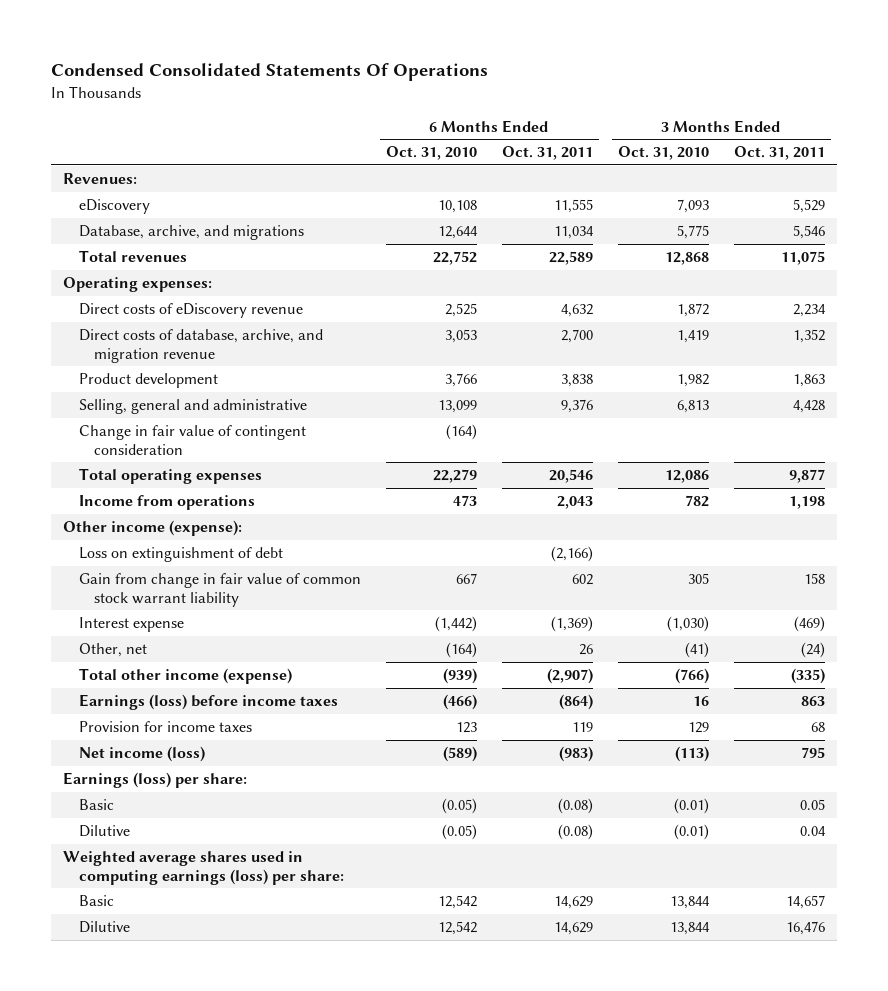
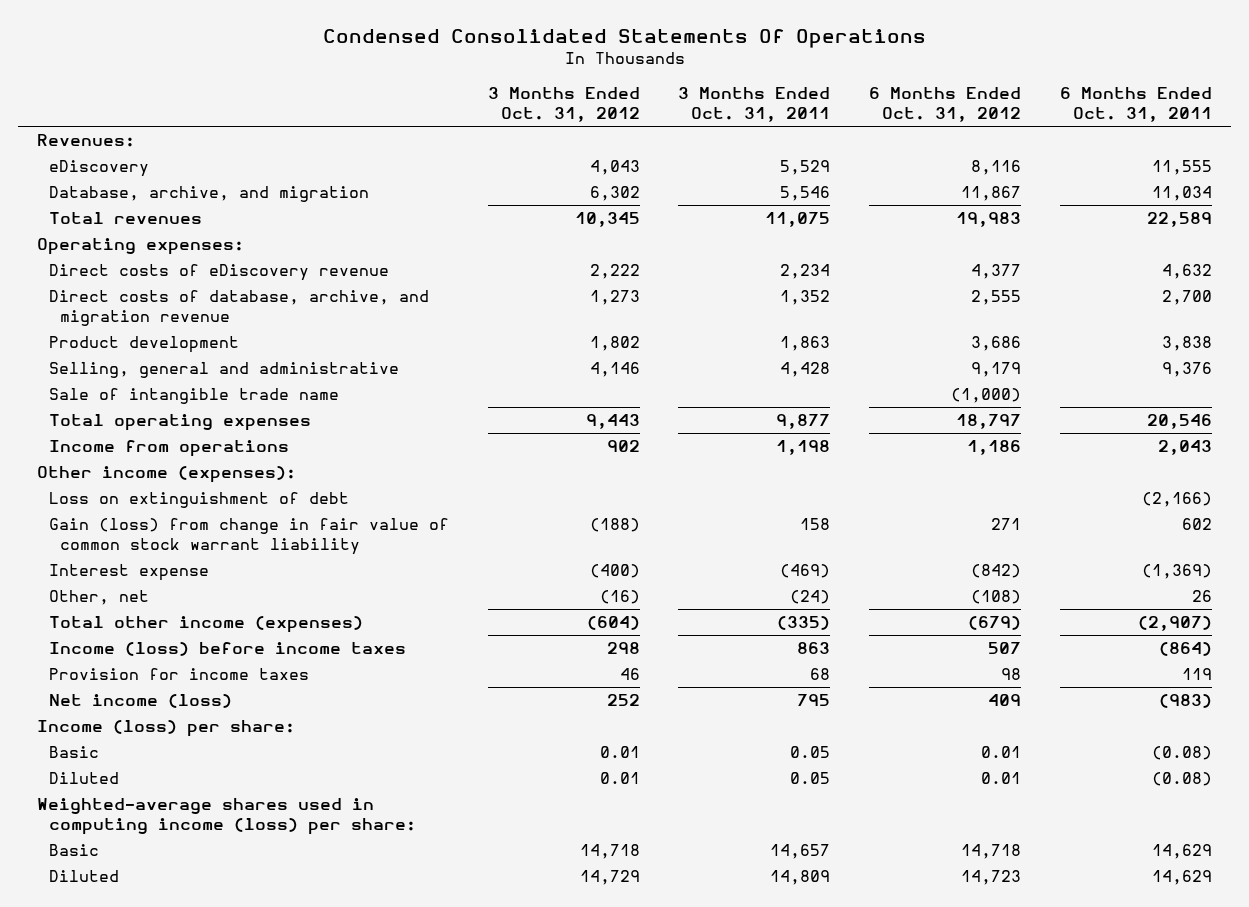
- | 6 Months Ended Oct. 31, 2010 | 6 Months Ended Oct. 31, 2011 | 3 Months Ended Oct. 31, 2010 | 3 Months Ended Oct. 31, 2011
+ | 3 Months Ended Oct. 31, 2012 | 3 Months Ended Oct. 31, 2011 | 6 Months Ended Oct. 31, 2012 | 6 Months Ended Oct. 31, 2011
- Database, archive, and migrations | 12,644 | 11,034 | 5,775 | 5,546
+ Database, archive, and migration | 6,302 | 5,546 | 11,867 | 11,034
- Change in fair value of contingent consideration | (164) | | |
+ Sale of intangible trade name | | | (1,000) |
- Other income (expense):
+ Other income (expenses):
- Gain from change in fair value of common stock warrant liability | 667 | 602 | 305 | 158
+ Gain (loss) from change in fair value of common stock warrant liability | (188) | 158 | 271 | 602
- Total other income (expense) | (939) | (2,907) | (766) | (335)
- Earnings (loss) before income taxes | (466) | (864) | 16 | 863
+ Total other income (expenses) | (604) | (335) | (679) | (2,907)
+ Income (loss) before income taxes | 298 | 863 | 507 | (864)
- Earnings (loss) per share:
+ Income (loss) per share:
- Dilutive | (0.05) | (0.08) | (0.01) | 0.04
- Weighted average shares used in computing earnings (loss) per share:
+ Diluted | 0.01 | 0.05 | 0.01 | (0.08)
+ Weighted-average shares used in computing income (loss) per share:
- Dilutive | 12,542 | 14,629 | 13,844 | 16,476
+ Diluted | 14,729 | 14,809 | 14,723 | 14,629

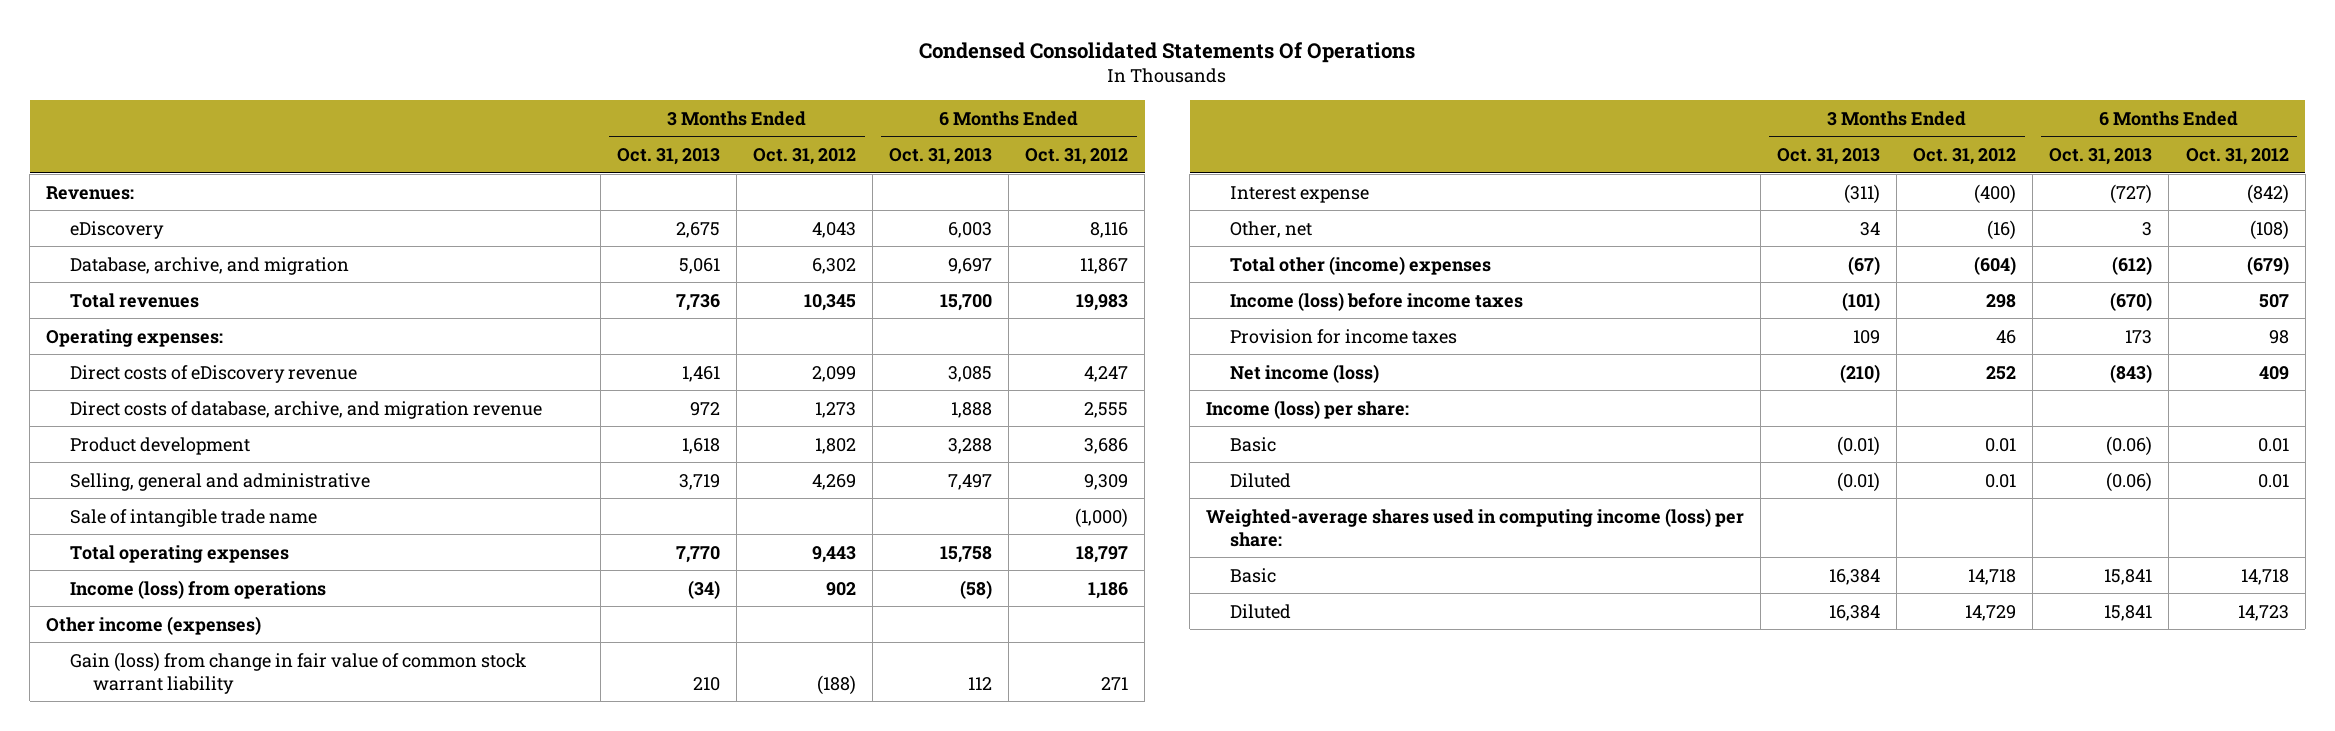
- | 3 Months Ended Oct. 31, 2012 | 3 Months Ended Oct. 31, 2011 | 6 Months Ended Oct. 31, 2012 | 6 Months Ended Oct. 31, 2011
+ | 3 Months Ended Oct. 31, 2013 | 3 Months Ended Oct. 31, 2012 | 6 Months Ended Oct. 31, 2013 | 6 Months Ended Oct. 31, 2012
- Direct costs of eDiscovery revenue | 2,222 | 2,234 | 4,377 | 4,632
+ Direct costs of eDiscovery revenue | 1,461 | 2,099 | 3,085 | 4,247
- Selling, general and administrative | 4,146 | 4,428 | 9,179 | 9,376
+ Selling, general and administrative | 3,719 | 4,269 | 7,497 | 9,309
- Income from operations | 902 | 1,198 | 1,186 | 2,043
- Other income (expenses):
- Loss on extinguishment of debt | | | | (2,166)
+ Income (loss) from operations | (34) | 902 | (58) | 1,186
+ Other income (expenses)
- Total other income (expenses) | (604) | (335) | (679) | (2,907)
+ Total other (income) expenses | (67) | (604) | (612) | (679)

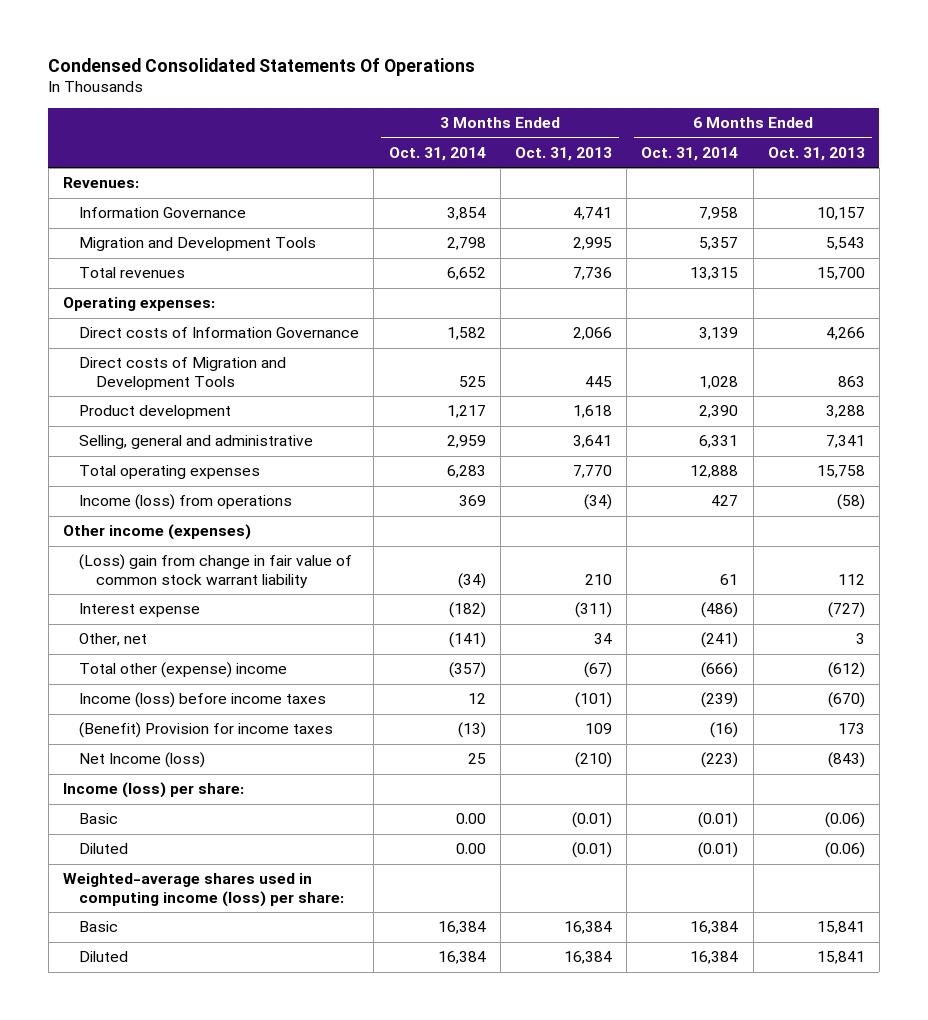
- | 3 Months Ended Oct. 31, 2013 | 3 Months Ended Oct. 31, 2012 | 6 Months Ended Oct. 31, 2013 | 6 Months Ended Oct. 31, 2012
+ | 3 Months Ended Oct. 31, 2014 | 3 Months Ended Oct. 31, 2013 | 6 Months Ended Oct. 31, 2014 | 6 Months Ended Oct. 31, 2013
- eDiscovery | 2,675 | 4,043 | 6,003 | 8,116
- Database, archive, and migration | 5,061 | 6,302 | 9,697 | 11,867
+ Information Governance | 3,854 | 4,741 | 7,958 | 10,157
+ Migration and Development Tools | 2,798 | 2,995 | 5,357 | 5,543
- Direct costs of eDiscovery revenue | 1,461 | 2,099 | 3,085 | 4,247
- Direct costs of database, archive, and migration revenue | 972 | 1,273 | 1,888 | 2,555
+ Direct costs of Information Governance | 1,582 | 2,066 | 3,139 | 4,266
+ Direct costs of Migration and Development Tools | 525 | 445 | 1,028 | 863
- Selling, general and administrative | 3,719 | 4,269 | 7,497 | 9,309
- Sale of intangible trade name | | | | (1,000)
+ Selling, general and administrative | 2,959 | 3,641 | 6,331 | 7,341
- Gain (loss) from change in fair value of common stock warrant liability | 210 | (188) | 112 | 271
+ (Loss) gain from change in fair value of common stock warrant liability | (34) | 210 | 61 | 112
- Total other (income) expenses | (67) | (604) | (612) | (679)
+ Total other (expense) income | (357) | (67) | (666) | (612)
- Provision for income taxes | 109 | 46 | 173 | 98
- Net income (loss) | (210) | 252 | (843) | 409
+ (Benefit) Provision for income taxes | (13) | 109 | (16) | 173
+ Net Income (loss) | 25 | (210) | (223) | (843)

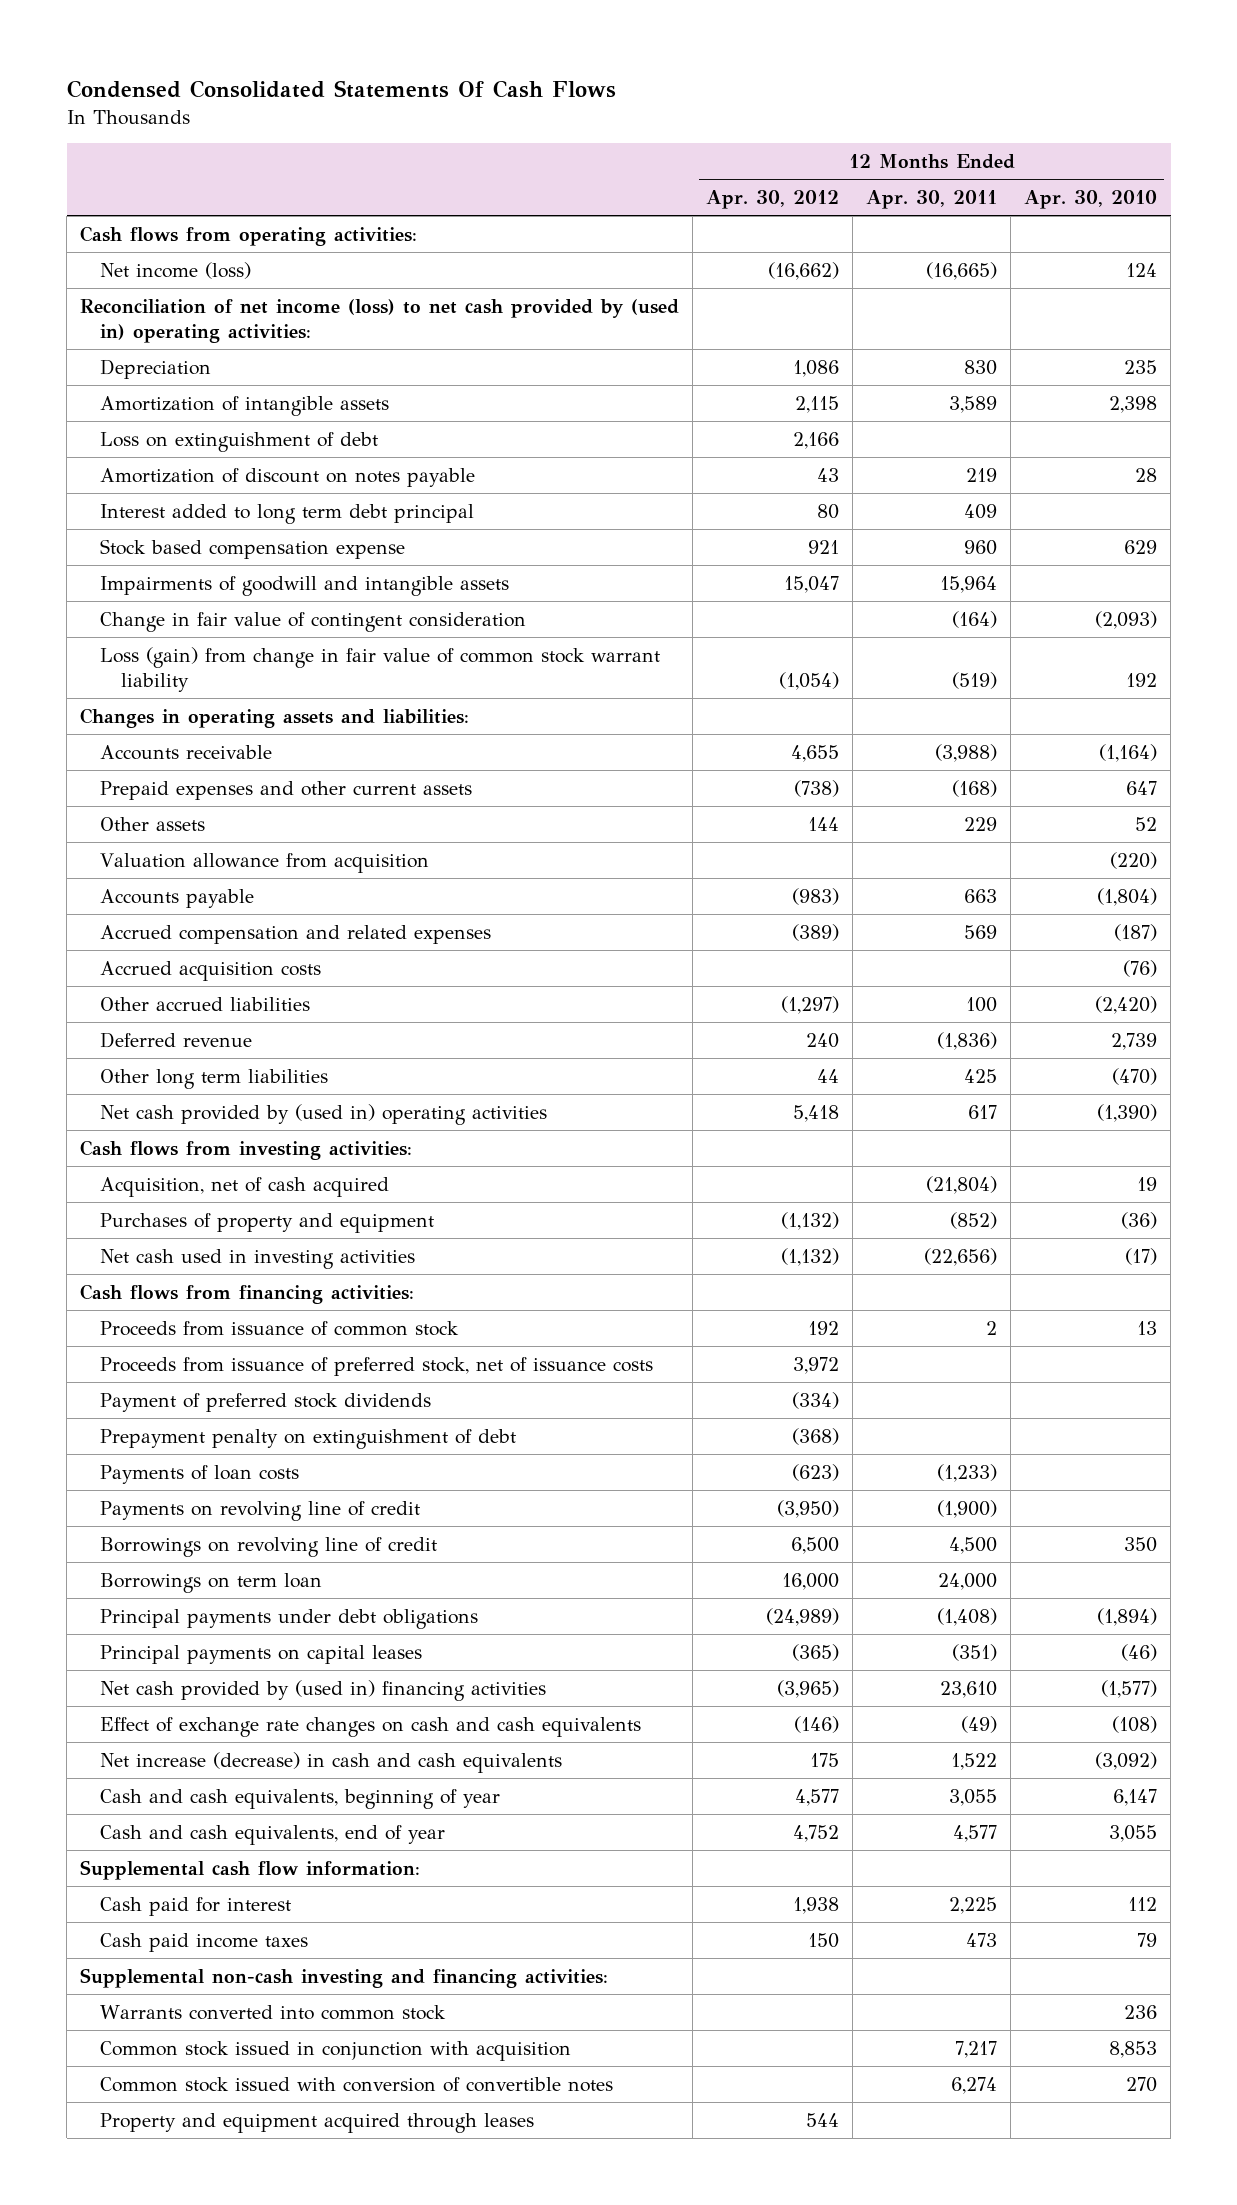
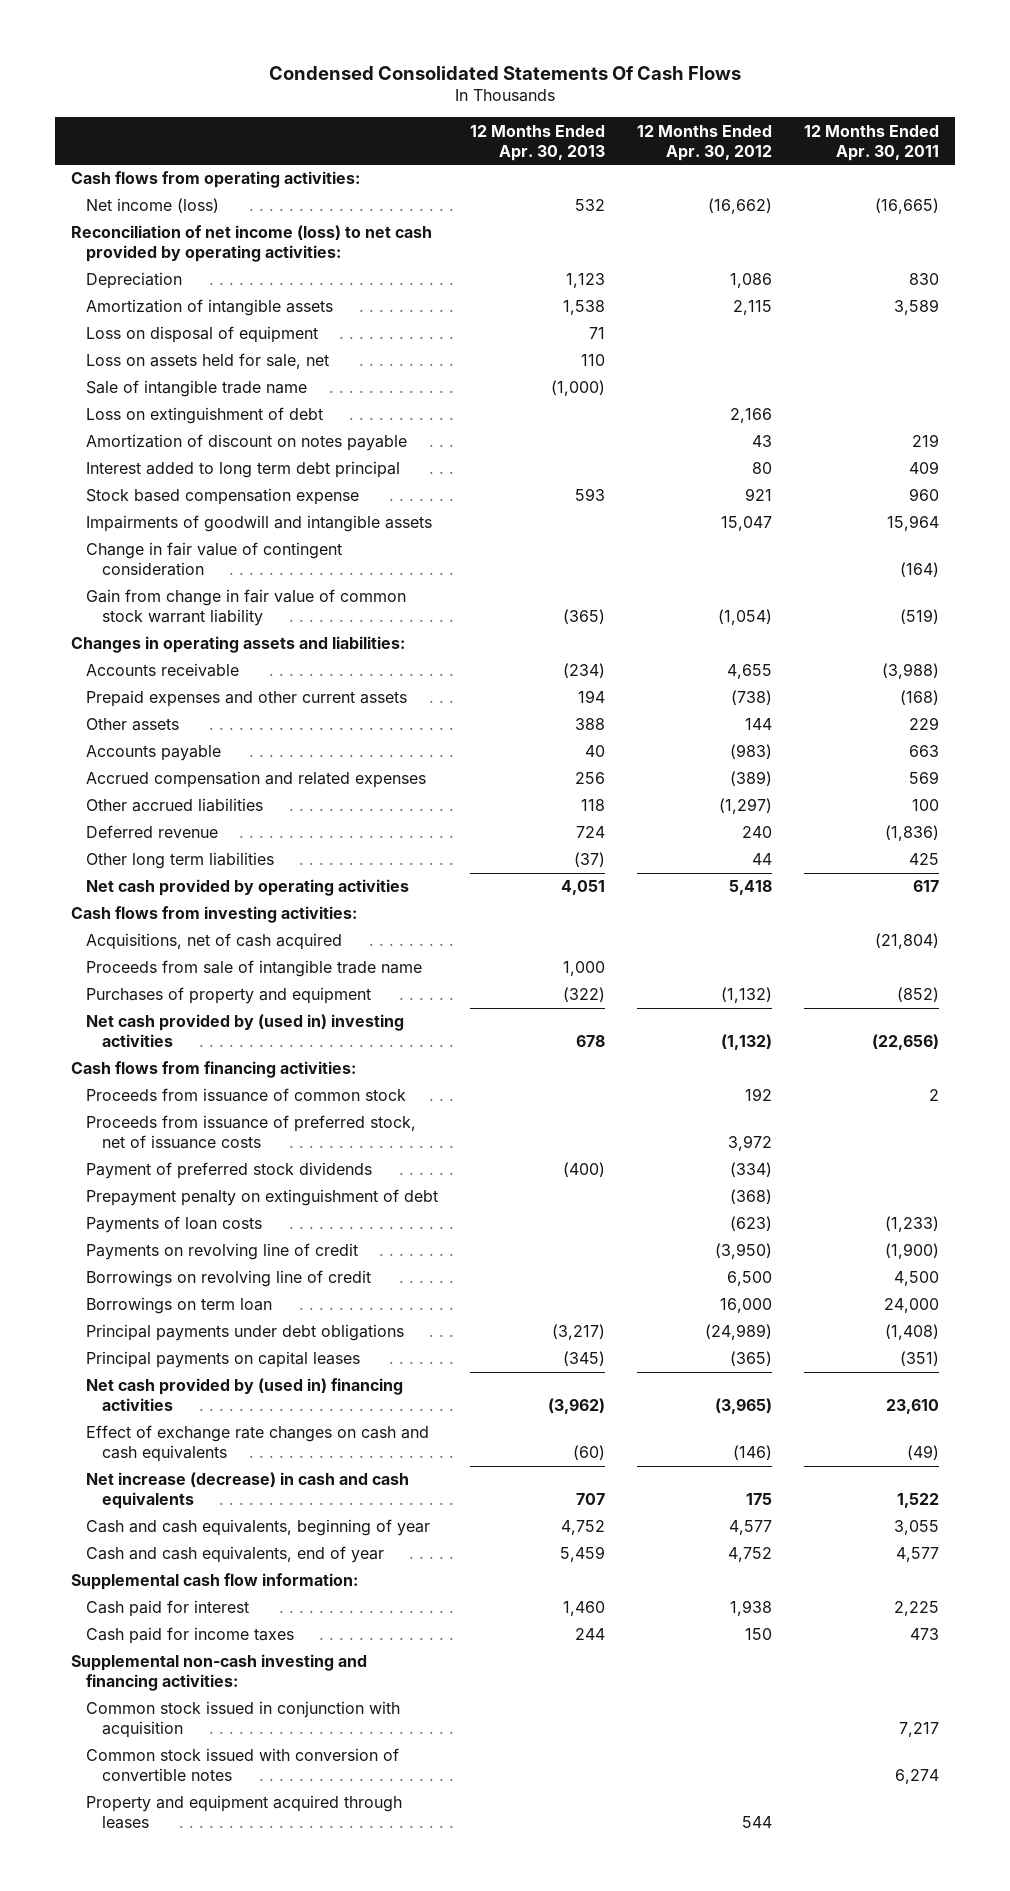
- | 12 Months Ended Apr. 30, 2012 | 12 Months Ended Apr. 30, 2011 | 12 Months Ended Apr. 30, 2010
+ | 12 Months Ended Apr. 30, 2013 | 12 Months Ended Apr. 30, 2012 | 12 Months Ended Apr. 30, 2011
- Reconciliation of net income (loss) to net cash provided by (used in) operating activities:
+ Reconciliation of net income (loss) to net cash provided by operating activities:
+ Loss on disposal of equipment | 71 | |
+ Loss on assets held for sale, net | 110 | |
+ Sale of intangible trade name | (1,000) | |
- Loss (gain) from change in fair value of common stock warrant liability | (1,054) | (519) | 192
+ Gain from change in fair value of common stock warrant liability | (365) | (1,054) | (519)
- Valuation allowance from acquisition | | | (220)
- Accrued acquisition costs | | | (76)
- Net cash provided by (used in) operating activities | 5,418 | 617 | (1,390)
+ Net cash provided by operating activities | 4,051 | 5,418 | 617
- Acquisition, net of cash acquired | | (21,804) | 19
+ Acquisitions, net of cash acquired | | | (21,804)
+ Proceeds from sale of intangible trade name | 1,000 | |
- Net cash used in investing activities | (1,132) | (22,656) | (17)
+ Net cash provided by (used in) investing activities | 678 | (1,132) | (22,656)
- Cash paid income taxes | 150 | 473 | 79
+ Cash paid for income taxes | 244 | 150 | 473
- Warrants converted into common stock | | | 236

